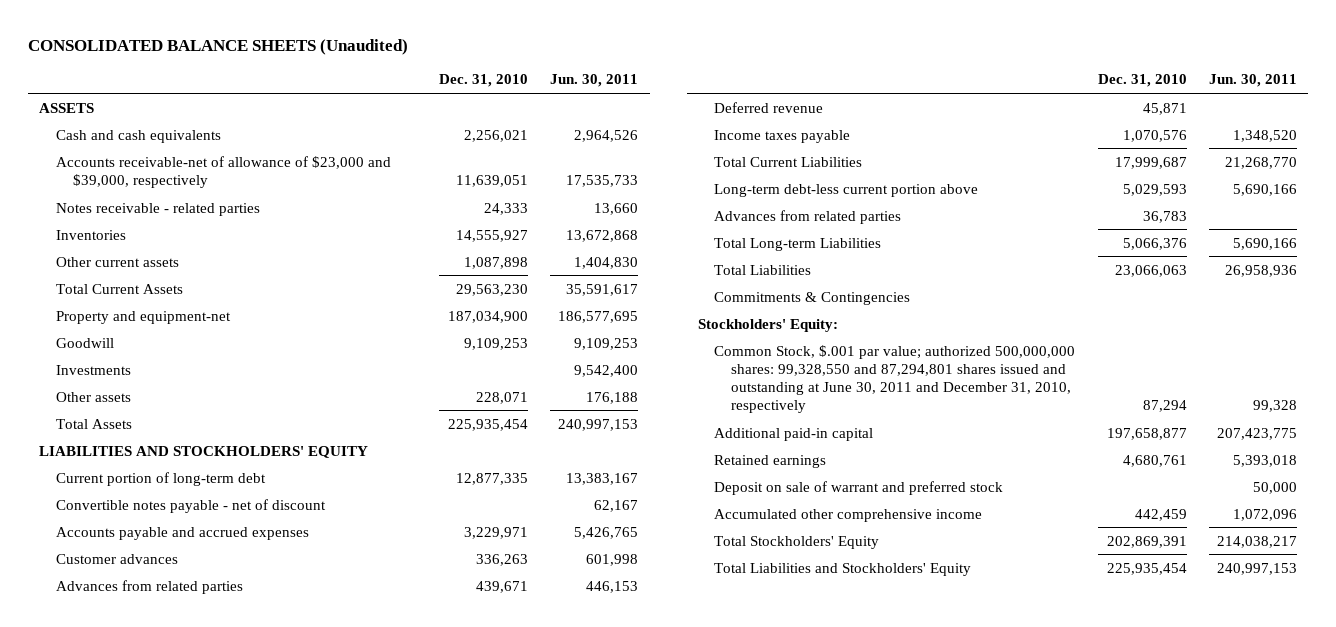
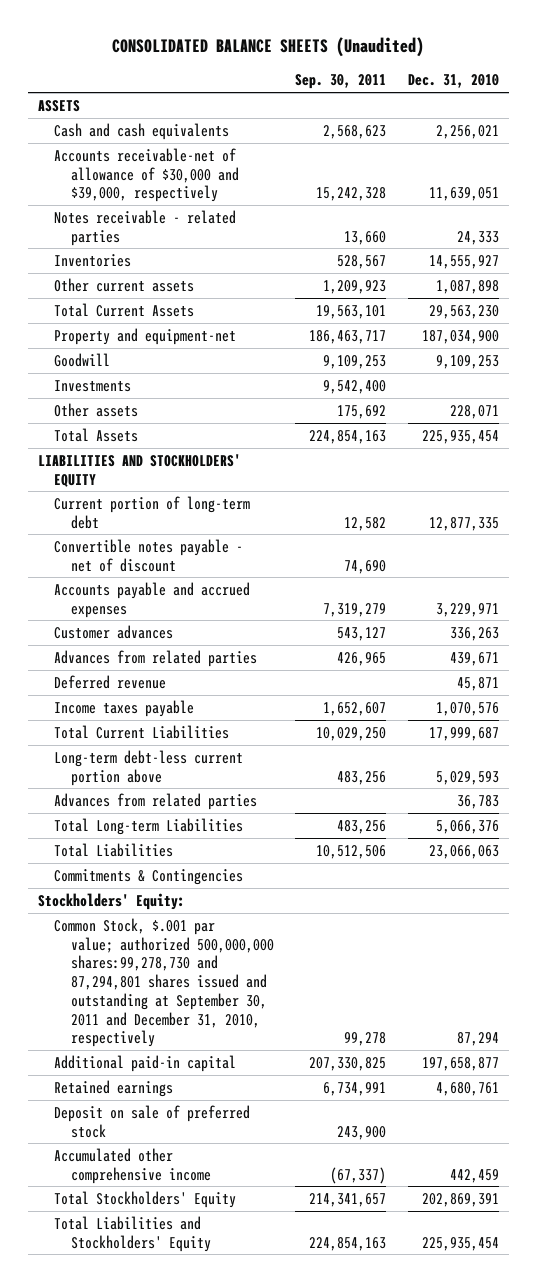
- | Dec. 31, 2010 | Jun. 30, 2011
+ | Sep. 30, 2011 | Dec. 31, 2010
- Accounts receivable-net of allowance of $23,000 and $39,000, respectively | 11,639,051 | 17,535,733
+ Accounts receivable-net of allowance of $30,000 and $39,000, respectively | 15,242,328 | 11,639,051
- Common Stock, $.001 par value; authorized 500,000,000 shares: 99,328,550 and 87,294,801 shares issued and outstanding at June 30, 2011 and December 31, 2010, respectively | 87,294 | 99,328
+ Common Stock, $.001 par value; authorized 500,000,000 shares:99,278,730 and 87,294,801 shares issued and outstanding at September 30, 2011 and December 31, 2010, respectively | 99,278 | 87,294
- Deposit on sale of warrant and preferred stock | | 50,000
+ Deposit on sale of preferred stock | 243,900 |

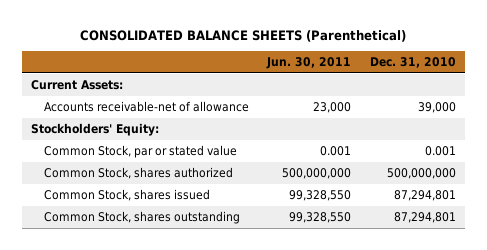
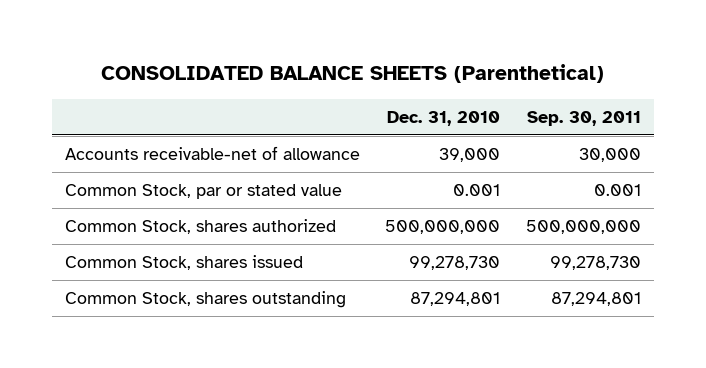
- | Jun. 30, 2011 | Dec. 31, 2010
+ | Dec. 31, 2010 | Sep. 30, 2011
- Current Assets:
- Stockholders' Equity:
- Common Stock, shares issued | 99,328,550 | 87,294,801
+ Common Stock, shares issued | 99,278,730 | 99,278,730

